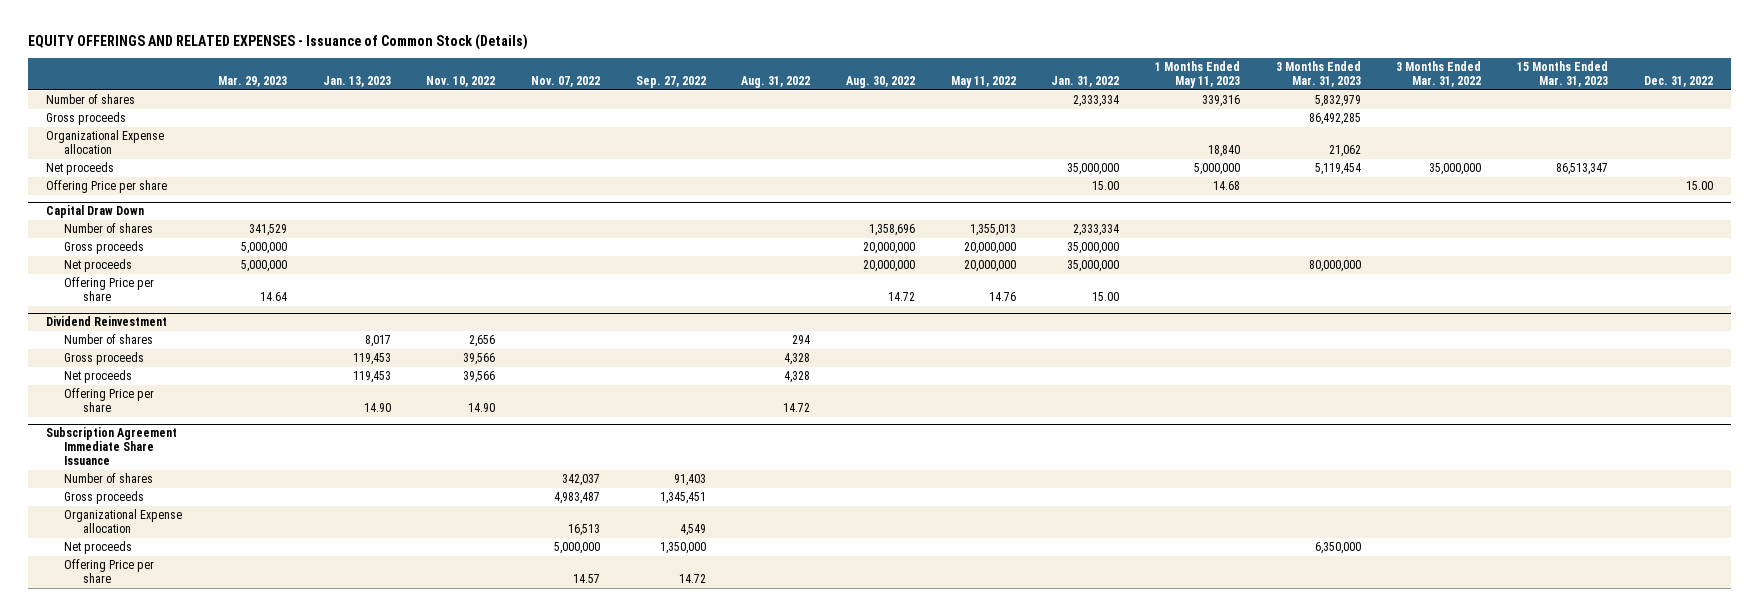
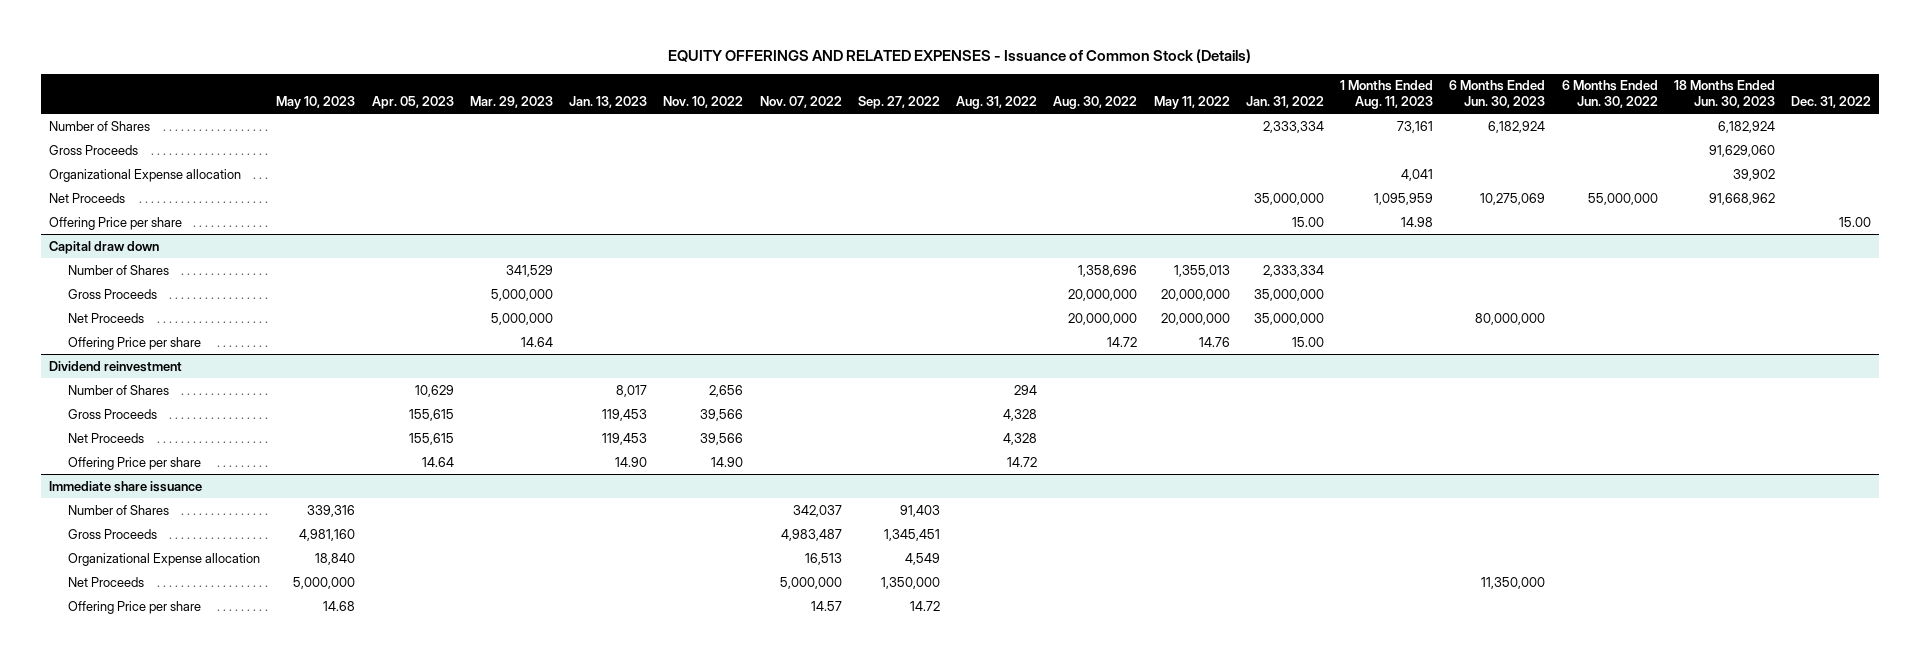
- | Mar. 29, 2023 | Jan. 13, 2023 | Nov. 10, 2022 | Nov. 07, 2022 | Sep. 27, 2022 | Aug. 31, 2022 | Aug. 30, 2022 | May 11, 2022 | Jan. 31, 2022 | 1 Months Ended May 11, 2023 | 3 Months Ended Mar. 31, 2023 | 3 Months Ended Mar. 31, 2022 | 15 Months Ended Mar. 31, 2023 | Dec. 31, 2022
+ | May 10, 2023 | Apr. 05, 2023 | Mar. 29, 2023 | Jan. 13, 2023 | Nov. 10, 2022 | Nov. 07, 2022 | Sep. 27, 2022 | Aug. 31, 2022 | Aug. 30, 2022 | May 11, 2022 | Jan. 31, 2022 | 1 Months Ended Aug. 11, 2023 | 6 Months Ended Jun. 30, 2023 | 6 Months Ended Jun. 30, 2022 | 18 Months Ended Jun. 30, 2023 | Dec. 31, 2022
- Number of shares | | | | | | | | | 2,333,334 | 339,316 | 5,832,979 | | |
- Gross proceeds | | | | | | | | | | | 86,492,285 | | |
+ Number of Shares | | | | | | | | | | | 2,333,334 | 73,161 | 6,182,924 | | 6,182,924 |
+ Gross Proceeds | | | | | | | | | | | | | | | 91,629,060 |
- Net proceeds | | | | | | | | | 35,000,000 | 5,000,000 | 5,119,454 | 35,000,000 | 86,513,347 |
+ Net Proceeds | | | | | | | | | | | 35,000,000 | 1,095,959 | 10,275,069 | 55,000,000 | 91,668,962 |
- Capital Draw Down
- Number of shares | 341,529 | | | | | | 1,358,696 | 1,355,013 | 2,333,334 | | | | |
- Gross proceeds | 5,000,000 | | | | | | 20,000,000 | 20,000,000 | 35,000,000 | | | | |
- Net proceeds | 5,000,000 | | | | | | 20,000,000 | 20,000,000 | 35,000,000 | | 80,000,000 | | |
+ Capital draw down
+ Number of Shares | | | 341,529 | | | | | | 1,358,696 | 1,355,013 | 2,333,334 | | | | |
+ Gross Proceeds | | | 5,000,000 | | | | | | 20,000,000 | 20,000,000 | 35,000,000 | | | | |
+ Net Proceeds | | | 5,000,000 | | | | | | 20,000,000 | 20,000,000 | 35,000,000 | | 80,000,000 | | |
- Dividend Reinvestment
- Number of shares | | 8,017 | 2,656 | | | 294 | | | | | | | |
- Gross proceeds | | 119,453 | 39,566 | | | 4,328 | | | | | | | |
- Net proceeds | | 119,453 | 39,566 | | | 4,328 | | | | | | | |
+ Dividend reinvestment
+ Number of Shares | | 10,629 | | 8,017 | 2,656 | | | 294 | | | | | | | |
+ Gross Proceeds | | 155,615 | | 119,453 | 39,566 | | | 4,328 | | | | | | | |
+ Net Proceeds | | 155,615 | | 119,453 | 39,566 | | | 4,328 | | | | | | | |
- Subscription Agreement Immediate Share Issuance
- Number of shares | | | | 342,037 | 91,403 | | | | | | | | |
- Gross proceeds | | | | 4,983,487 | 1,345,451 | | | | | | | | |
+ Immediate share issuance
+ Number of Shares | 339,316 | | | | | 342,037 | 91,403 | | | | | | | | |
+ Gross Proceeds | 4,981,160 | | | | | 4,983,487 | 1,345,451 | | | | | | | | |
- Net proceeds | | | | 5,000,000 | 1,350,000 | | | | | | 6,350,000 | | |
+ Net Proceeds | 5,000,000 | | | | | 5,000,000 | 1,350,000 | | | | | | 11,350,000 | | |

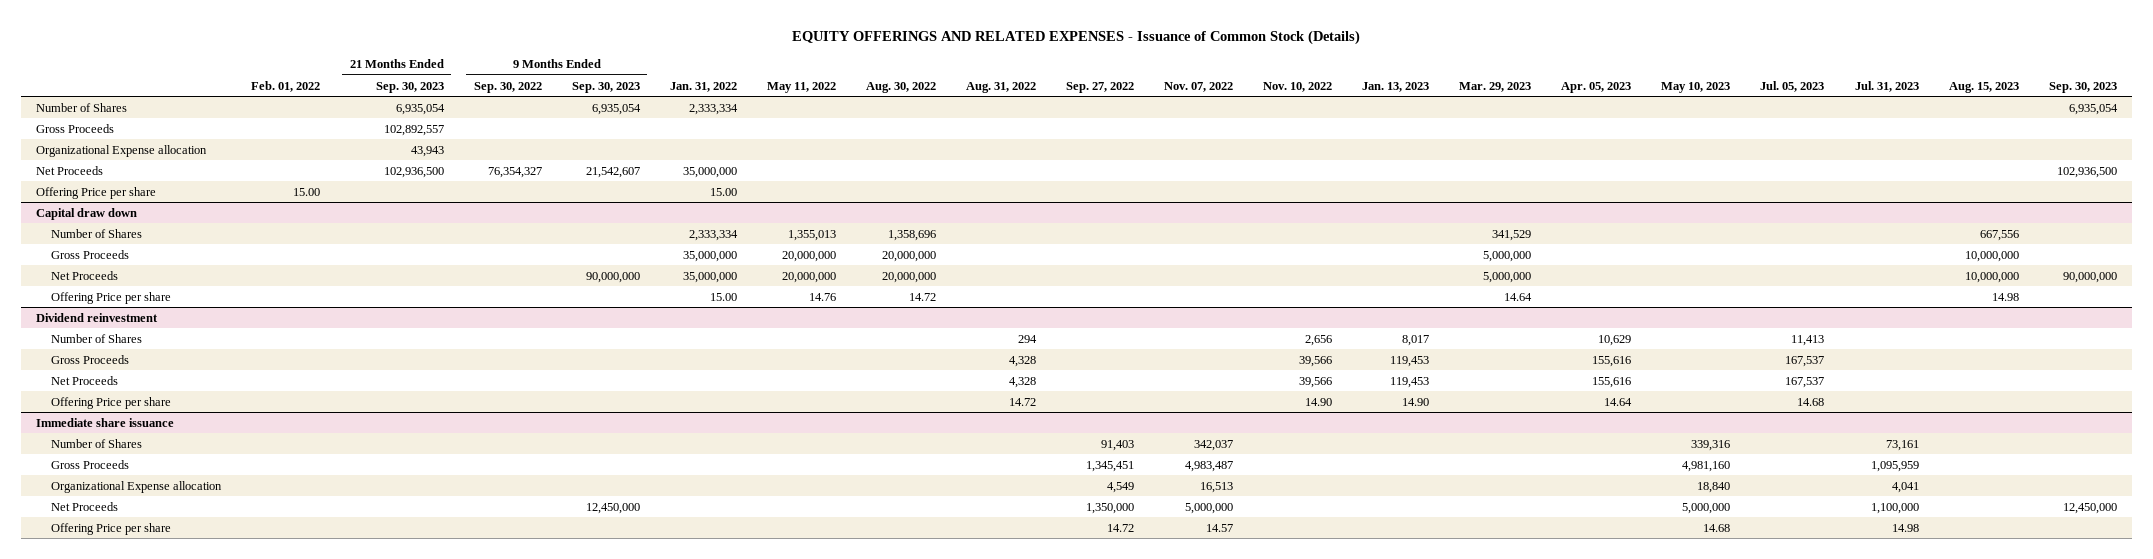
- | May 10, 2023 | Apr. 05, 2023 | Mar. 29, 2023 | Jan. 13, 2023 | Nov. 10, 2022 | Nov. 07, 2022 | Sep. 27, 2022 | Aug. 31, 2022 | Aug. 30, 2022 | May 11, 2022 | Jan. 31, 2022 | 1 Months Ended Aug. 11, 2023 | 6 Months Ended Jun. 30, 2023 | 6 Months Ended Jun. 30, 2022 | 18 Months Ended Jun. 30, 2023 | Dec. 31, 2022
+ | Feb. 01, 2022 | 21 Months Ended Sep. 30, 2023 | 9 Months Ended Sep. 30, 2022 | 9 Months Ended Sep. 30, 2023 | Jan. 31, 2022 | May 11, 2022 | Aug. 30, 2022 | Aug. 31, 2022 | Sep. 27, 2022 | Nov. 07, 2022 | Nov. 10, 2022 | Jan. 13, 2023 | Mar. 29, 2023 | Apr. 05, 2023 | May 10, 2023 | Jul. 05, 2023 | Jul. 31, 2023 | Aug. 15, 2023 | Sep. 30, 2023
@ Dividend reinvestment
- Gross Proceeds | | 155,615 | | 119,453 | 39,566 | | | 4,328 | | | | | | | |
- Net Proceeds | | 155,615 | | 119,453 | 39,566 | | | 4,328 | | | | | | | |
+ Gross Proceeds | | | | | | | | 4,328 | | | 39,566 | 119,453 | | 155,616 | | 167,537 | | |
+ Net Proceeds | | | | | | | | 4,328 | | | 39,566 | 119,453 | | 155,616 | | 167,537 | | |

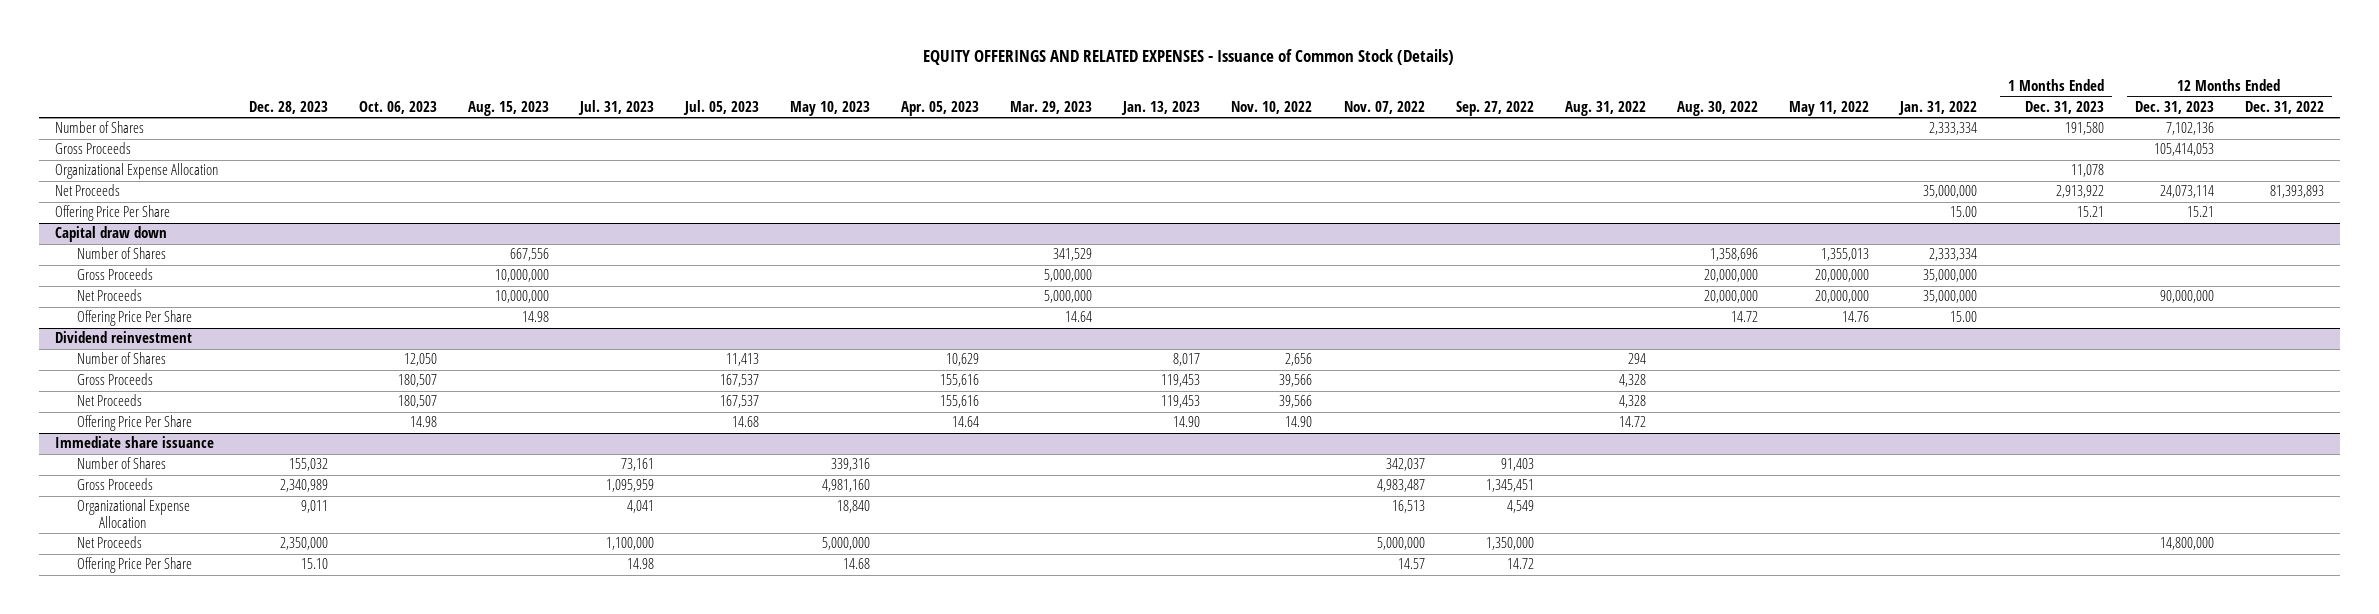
- | Feb. 01, 2022 | 21 Months Ended Sep. 30, 2023 | 9 Months Ended Sep. 30, 2022 | 9 Months Ended Sep. 30, 2023 | Jan. 31, 2022 | May 11, 2022 | Aug. 30, 2022 | Aug. 31, 2022 | Sep. 27, 2022 | Nov. 07, 2022 | Nov. 10, 2022 | Jan. 13, 2023 | Mar. 29, 2023 | Apr. 05, 2023 | May 10, 2023 | Jul. 05, 2023 | Jul. 31, 2023 | Aug. 15, 2023 | Sep. 30, 2023
+ | Dec. 28, 2023 | Oct. 06, 2023 | Aug. 15, 2023 | Jul. 31, 2023 | Jul. 05, 2023 | May 10, 2023 | Apr. 05, 2023 | Mar. 29, 2023 | Jan. 13, 2023 | Nov. 10, 2022 | Nov. 07, 2022 | Sep. 27, 2022 | Aug. 31, 2022 | Aug. 30, 2022 | May 11, 2022 | Jan. 31, 2022 | 1 Months Ended Dec. 31, 2023 | 12 Months Ended Dec. 31, 2023 | 12 Months Ended Dec. 31, 2022
- Organizational Expense allocation | | 43,943 | | | | | | | | | | | | | | | | |
+ Organizational Expense Allocation | | | | | | | | | | | | | | | | | 11,078 | |
- Offering Price per share | 15.00 | | | | 15.00 | | | | | | | | | | | | | |
+ Offering Price Per Share | | | | | | | | | | | | | | | | 15.00 | 15.21 | 15.21 |
@ Capital draw down
- Offering Price per share | | | | | 15.00 | 14.76 | 14.72 | | | | | | 14.64 | | | | | 14.98 |
+ Offering Price Per Share | | | 14.98 | | | | | 14.64 | | | | | | 14.72 | 14.76 | 15.00 | | |
@ Dividend reinvestment
- Offering Price per share | | | | | | | | 14.72 | | | 14.90 | 14.90 | | 14.64 | | 14.68 | | |
+ Offering Price Per Share | | 14.98 | | | 14.68 | | 14.64 | | 14.90 | 14.90 | | | 14.72 | | | | | |
@ Immediate share issuance
- Organizational Expense allocation | | | | | | | | | 4,549 | 16,513 | | | | | 18,840 | | 4,041 | |
+ Organizational Expense Allocation | 9,011 | | | 4,041 | | 18,840 | | | | | 16,513 | 4,549 | | | | | | |
- Offering Price per share | | | | | | | | | 14.72 | 14.57 | | | | | 14.68 | | 14.98 | |
+ Offering Price Per Share | 15.10 | | | 14.98 | | 14.68 | | | | | 14.57 | 14.72 | | | | | | |

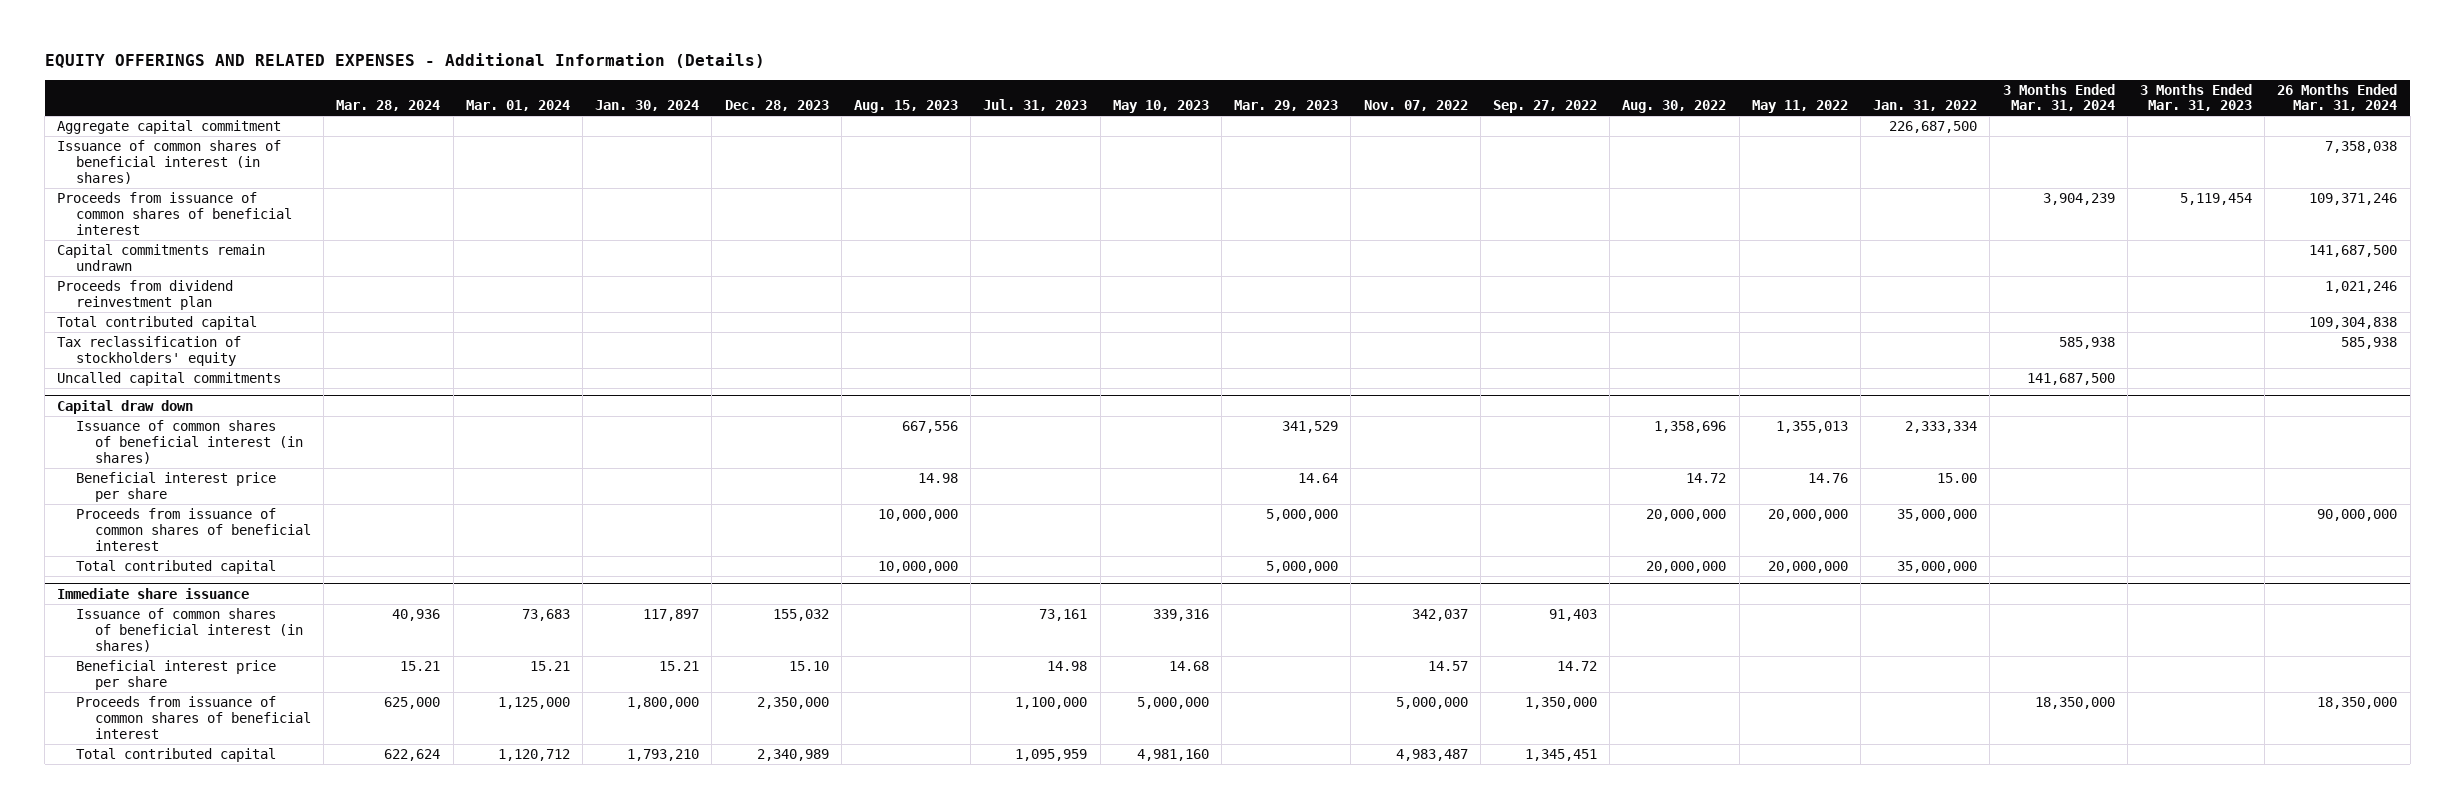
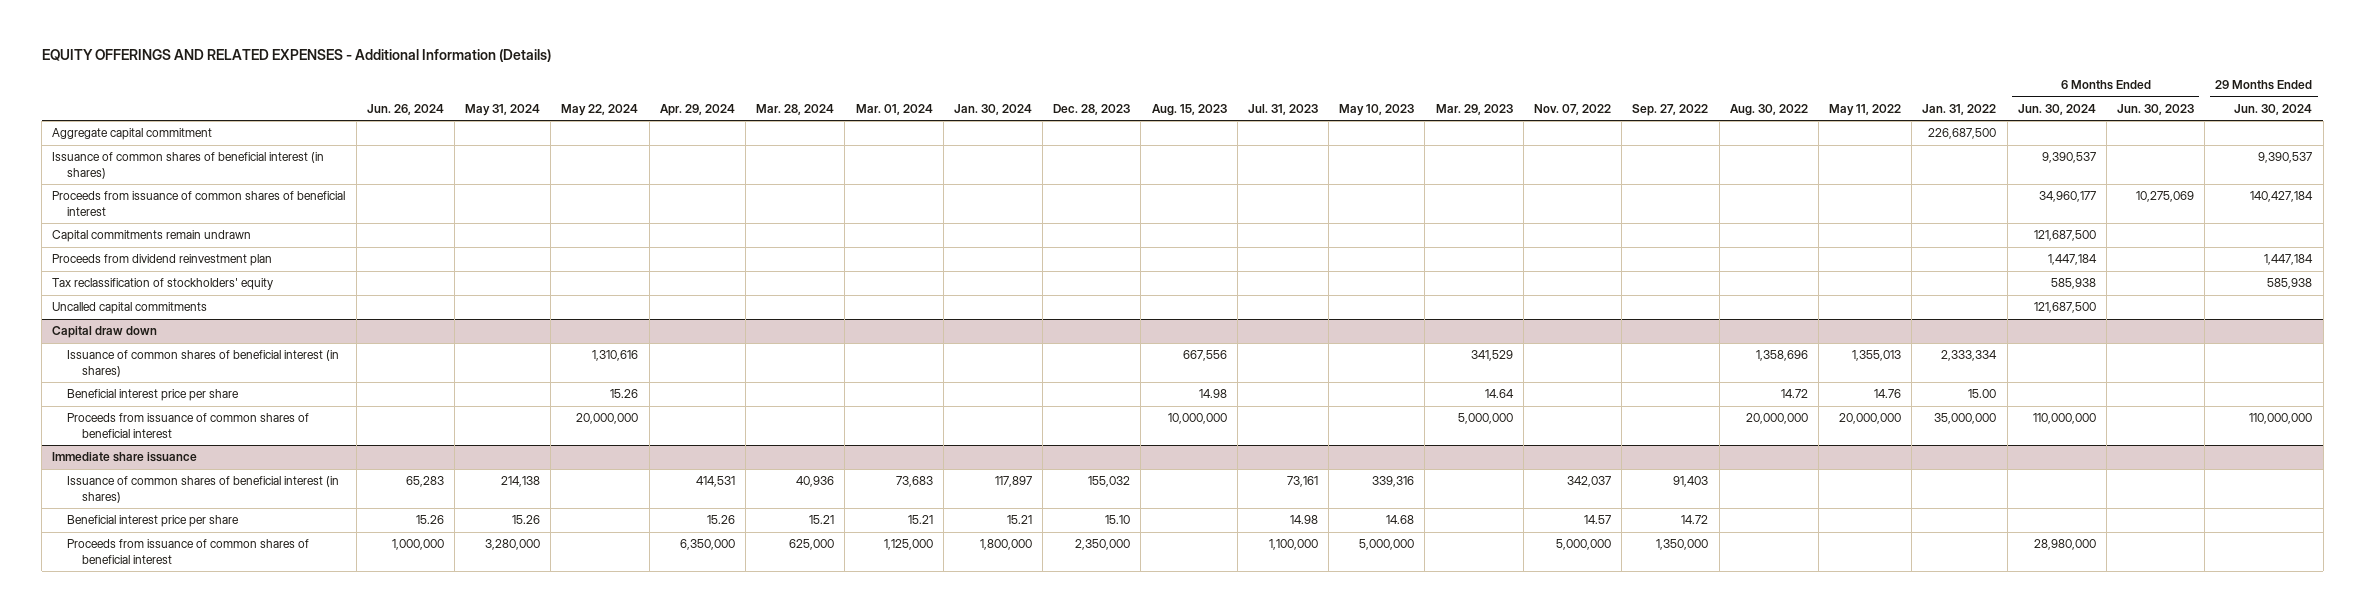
- | Mar. 28, 2024 | Mar. 01, 2024 | Jan. 30, 2024 | Dec. 28, 2023 | Aug. 15, 2023 | Jul. 31, 2023 | May 10, 2023 | Mar. 29, 2023 | Nov. 07, 2022 | Sep. 27, 2022 | Aug. 30, 2022 | May 11, 2022 | Jan. 31, 2022 | 3 Months Ended Mar. 31, 2024 | 3 Months Ended Mar. 31, 2023 | 26 Months Ended Mar. 31, 2024
+ | Jun. 26, 2024 | May 31, 2024 | May 22, 2024 | Apr. 29, 2024 | Mar. 28, 2024 | Mar. 01, 2024 | Jan. 30, 2024 | Dec. 28, 2023 | Aug. 15, 2023 | Jul. 31, 2023 | May 10, 2023 | Mar. 29, 2023 | Nov. 07, 2022 | Sep. 27, 2022 | Aug. 30, 2022 | May 11, 2022 | Jan. 31, 2022 | 6 Months Ended Jun. 30, 2024 | 6 Months Ended Jun. 30, 2023 | 29 Months Ended Jun. 30, 2024
- Total contributed capital | | | | | | | | | | | | | | | | 109,304,838
@ Capital draw down
- Total contributed capital | | | | | 10,000,000 | | | 5,000,000 | | | 20,000,000 | 20,000,000 | 35,000,000 | | |
@ Immediate share issuance
- Total contributed capital | 622,624 | 1,120,712 | 1,793,210 | 2,340,989 | | 1,095,959 | 4,981,160 | | 4,983,487 | 1,345,451 | | | | | |

